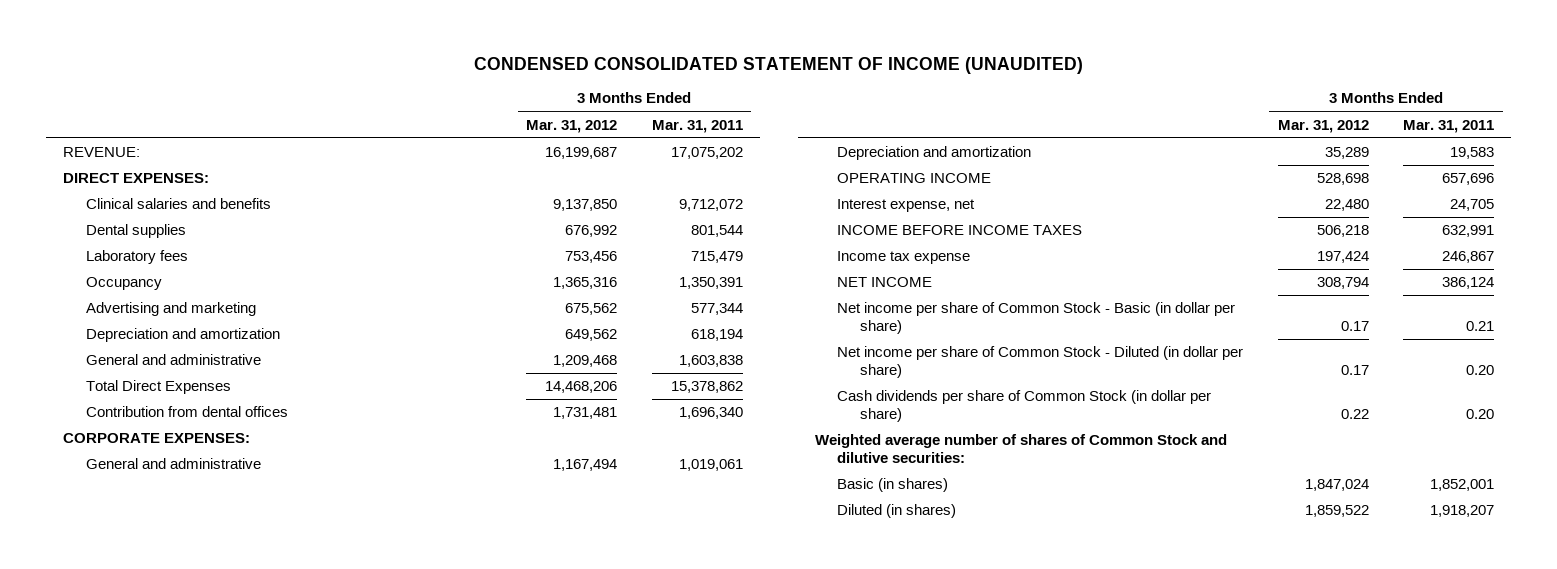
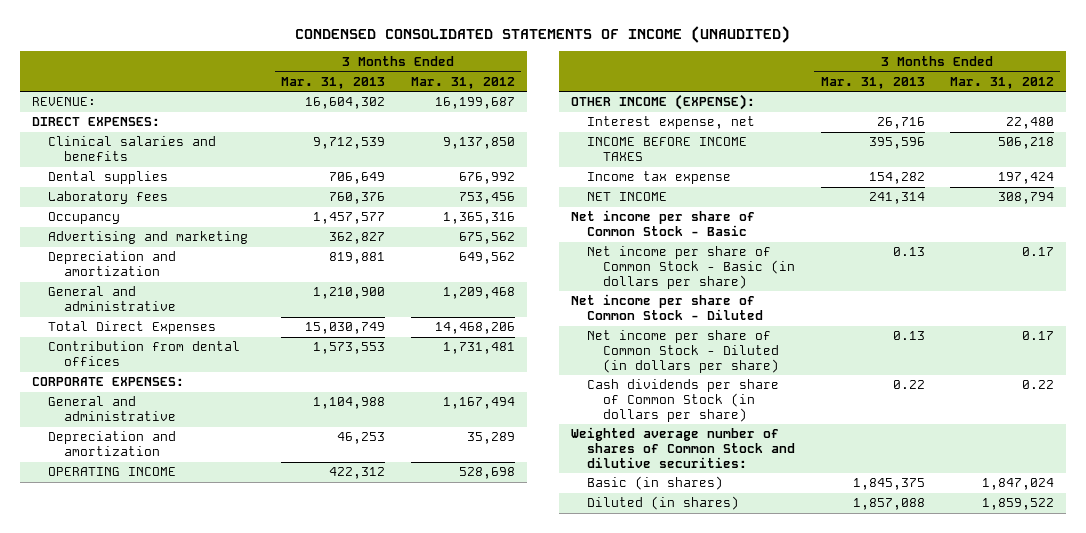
- CONDENSED CONSOLIDATED STATEMENT OF INCOME (UNAUDITED)
+ CONDENSED CONSOLIDATED STATEMENTS OF INCOME (UNAUDITED)
- | 3 Months Ended Mar. 31, 2012 | 3 Months Ended Mar. 31, 2011
+ | 3 Months Ended Mar. 31, 2013 | 3 Months Ended Mar. 31, 2012
+ OTHER INCOME (EXPENSE):
- Net income per share of Common Stock - Basic (in dollar per share) | 0.17 | 0.21
- Net income per share of Common Stock - Diluted (in dollar per share) | 0.17 | 0.20
- Cash dividends per share of Common Stock (in dollar per share) | 0.22 | 0.20
+ Net income per share of Common Stock - Basic
+ Net income per share of Common Stock - Basic (in dollars per share) | 0.13 | 0.17
+ Net income per share of Common Stock - Diluted
+ Net income per share of Common Stock - Diluted (in dollars per share) | 0.13 | 0.17
+ Cash dividends per share of Common Stock (in dollars per share) | 0.22 | 0.22

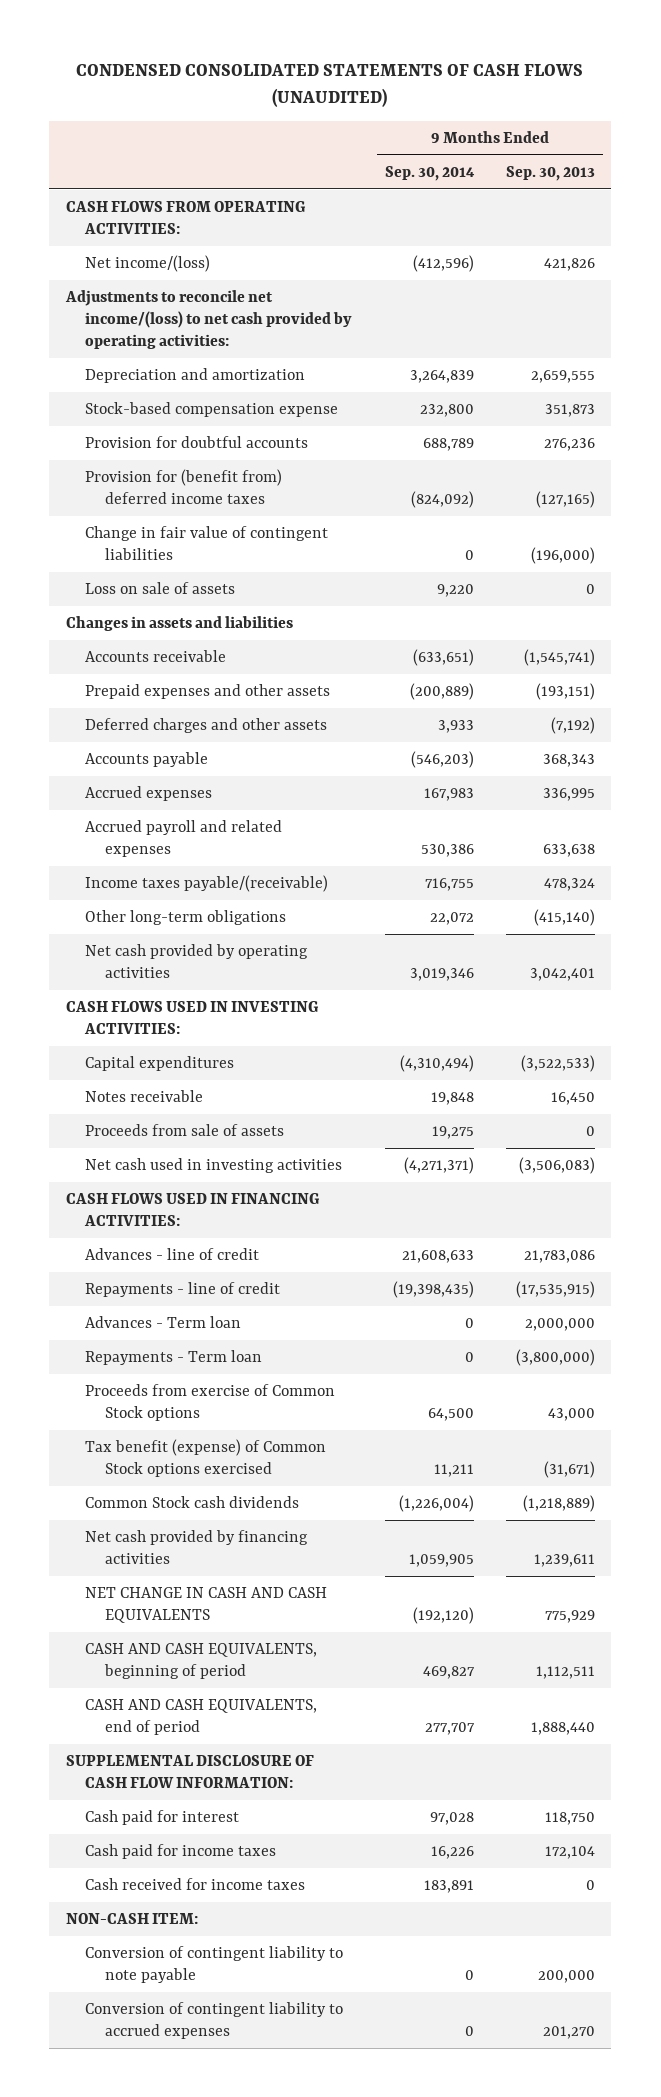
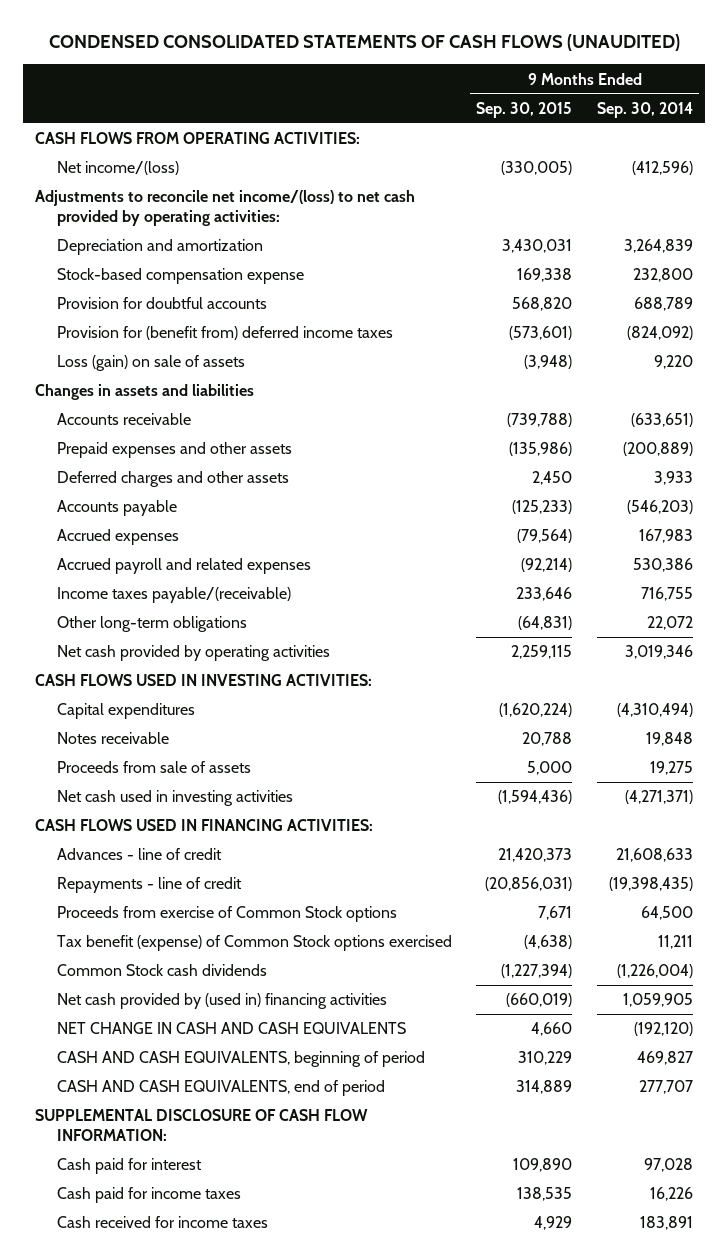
- | 9 Months Ended Sep. 30, 2014 | 9 Months Ended Sep. 30, 2013
+ | 9 Months Ended Sep. 30, 2015 | 9 Months Ended Sep. 30, 2014
- Change in fair value of contingent liabilities | 0 | (196,000)
- Loss on sale of assets | 9,220 | 0
+ Loss (gain) on sale of assets | (3,948) | 9,220
- Advances - Term loan | 0 | 2,000,000
- Repayments - Term loan | 0 | (3,800,000)
- Net cash provided by financing activities | 1,059,905 | 1,239,611
+ Net cash provided by (used in) financing activities | (660,019) | 1,059,905
- NON-CASH ITEM:
- Conversion of contingent liability to note payable | 0 | 200,000
- Conversion of contingent liability to accrued expenses | 0 | 201,270

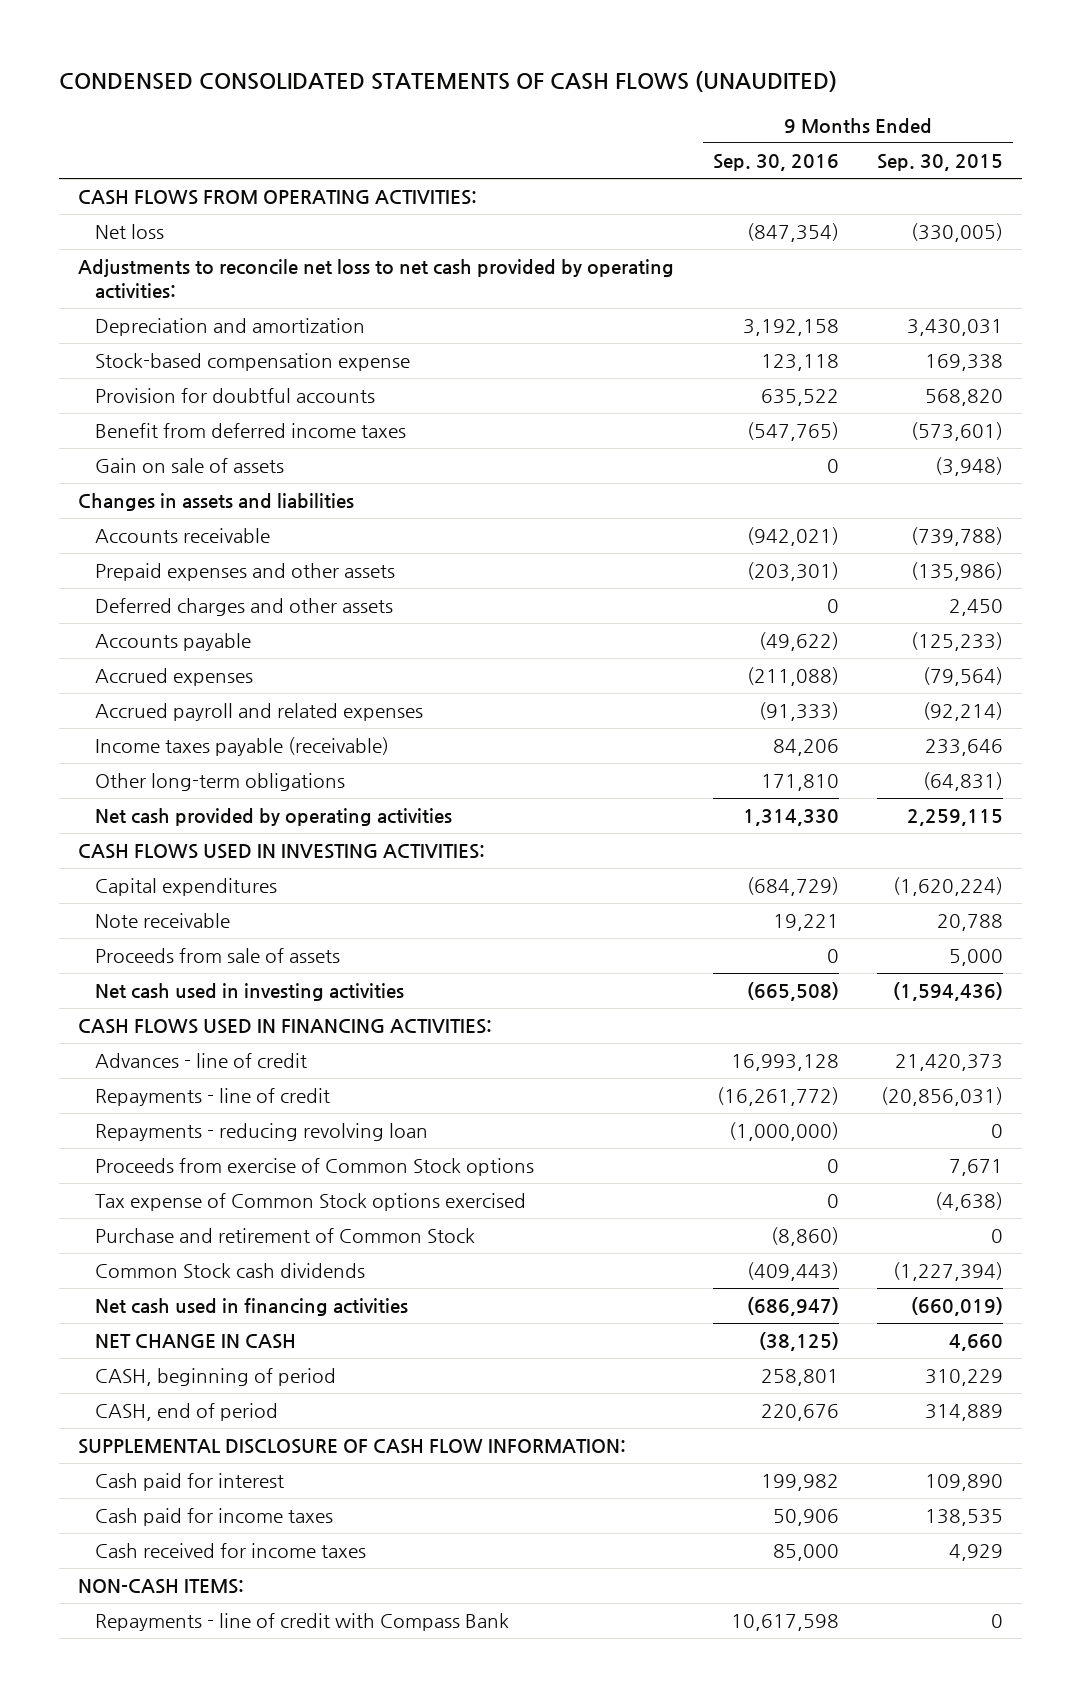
- | 9 Months Ended Sep. 30, 2015 | 9 Months Ended Sep. 30, 2014
+ | 9 Months Ended Sep. 30, 2016 | 9 Months Ended Sep. 30, 2015
- Net income/(loss) | (330,005) | (412,596)
- Adjustments to reconcile net income/(loss) to net cash provided by operating activities:
+ Net loss | (847,354) | (330,005)
+ Adjustments to reconcile net loss to net cash provided by operating activities:
- Provision for (benefit from) deferred income taxes | (573,601) | (824,092)
- Loss (gain) on sale of assets | (3,948) | 9,220
+ Benefit from deferred income taxes | (547,765) | (573,601)
+ Gain on sale of assets | 0 | (3,948)
- Income taxes payable/(receivable) | 233,646 | 716,755
+ Income taxes payable (receivable) | 84,206 | 233,646
- Notes receivable | 20,788 | 19,848
+ Note receivable | 19,221 | 20,788
+ Repayments - reducing revolving loan | (1,000,000) | 0
- Tax benefit (expense) of Common Stock options exercised | (4,638) | 11,211
+ Tax expense of Common Stock options exercised | 0 | (4,638)
+ Purchase and retirement of Common Stock | (8,860) | 0
- Net cash provided by (used in) financing activities | (660,019) | 1,059,905
- NET CHANGE IN CASH AND CASH EQUIVALENTS | 4,660 | (192,120)
- CASH AND CASH EQUIVALENTS, beginning of period | 310,229 | 469,827
- CASH AND CASH EQUIVALENTS, end of period | 314,889 | 277,707
+ Net cash used in financing activities | (686,947) | (660,019)
+ NET CHANGE IN CASH | (38,125) | 4,660
+ CASH, beginning of period | 258,801 | 310,229
+ CASH, end of period | 220,676 | 314,889
+ NON-CASH ITEMS:
+ Repayments - line of credit with Compass Bank | 10,617,598 | 0

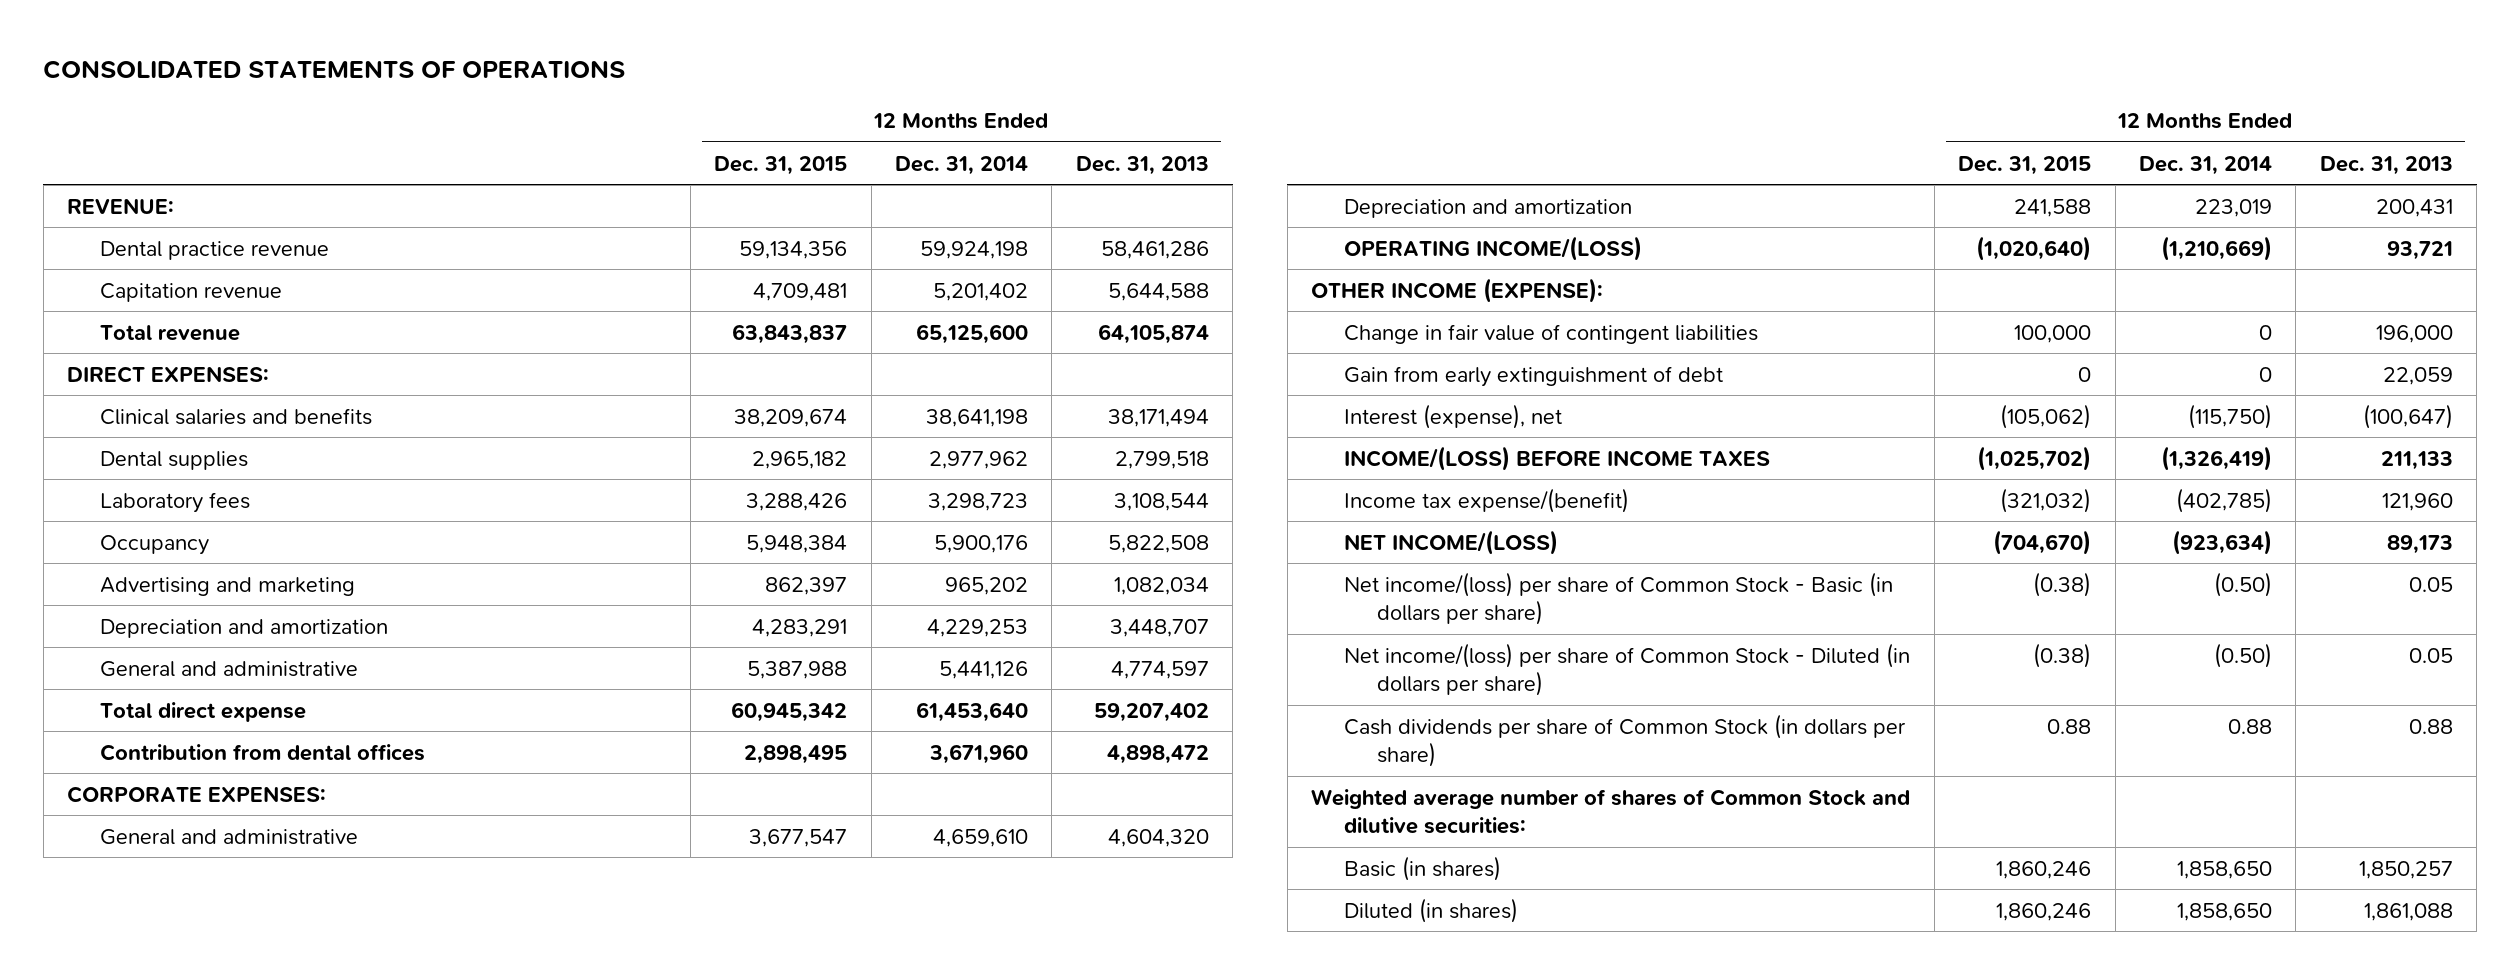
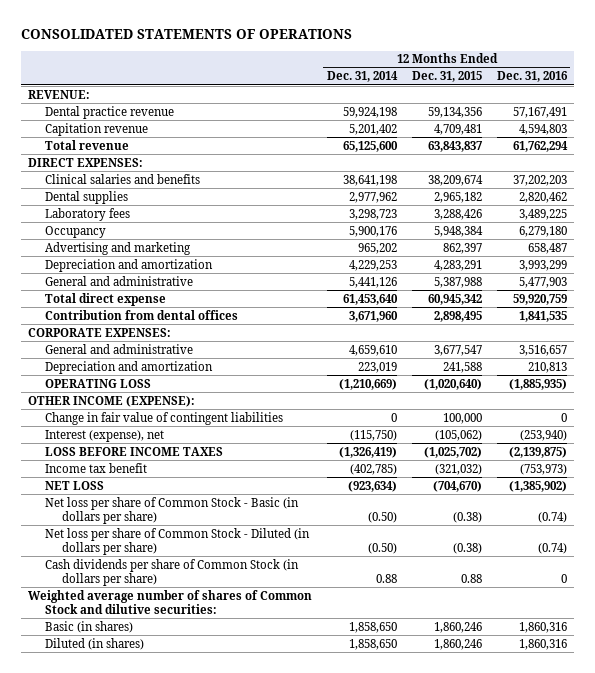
- | 12 Months Ended Dec. 31, 2015 | 12 Months Ended Dec. 31, 2014 | 12 Months Ended Dec. 31, 2013
+ | 12 Months Ended Dec. 31, 2014 | 12 Months Ended Dec. 31, 2015 | 12 Months Ended Dec. 31, 2016
- OPERATING INCOME/(LOSS) | (1,020,640) | (1,210,669) | 93,721
+ OPERATING LOSS | (1,210,669) | (1,020,640) | (1,885,935)
- Gain from early extinguishment of debt | 0 | 0 | 22,059
- INCOME/(LOSS) BEFORE INCOME TAXES | (1,025,702) | (1,326,419) | 211,133
- Income tax expense/(benefit) | (321,032) | (402,785) | 121,960
- NET INCOME/(LOSS) | (704,670) | (923,634) | 89,173
- Net income/(loss) per share of Common Stock - Basic (in dollars per share) | (0.38) | (0.50) | 0.05
- Net income/(loss) per share of Common Stock - Diluted (in dollars per share) | (0.38) | (0.50) | 0.05
+ LOSS BEFORE INCOME TAXES | (1,326,419) | (1,025,702) | (2,139,875)
+ Income tax benefit | (402,785) | (321,032) | (753,973)
+ NET LOSS | (923,634) | (704,670) | (1,385,902)
+ Net loss per share of Common Stock - Basic (in dollars per share) | (0.50) | (0.38) | (0.74)
+ Net loss per share of Common Stock - Diluted (in dollars per share) | (0.50) | (0.38) | (0.74)

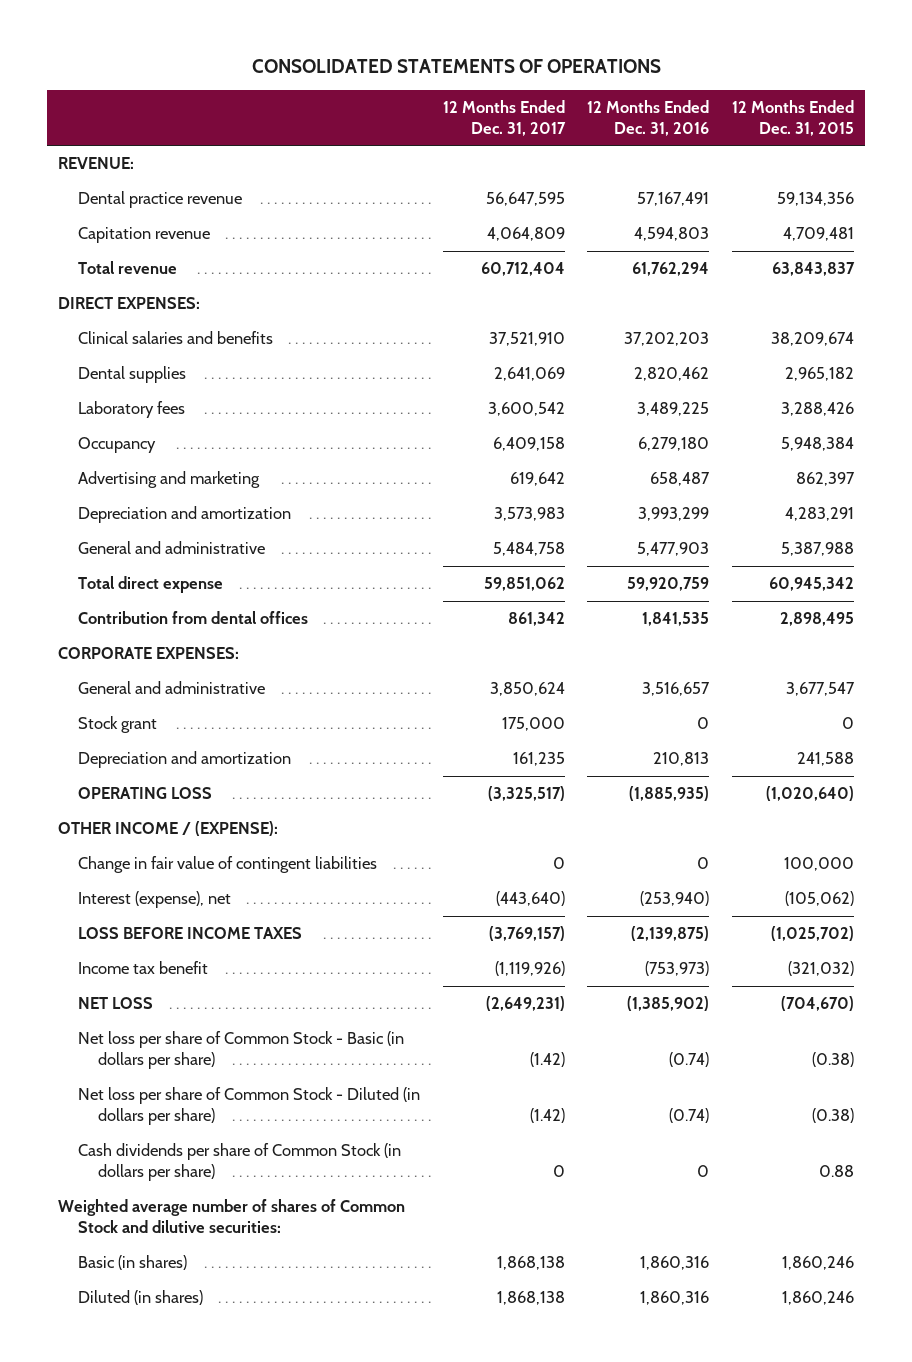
- | 12 Months Ended Dec. 31, 2014 | 12 Months Ended Dec. 31, 2015 | 12 Months Ended Dec. 31, 2016
+ | 12 Months Ended Dec. 31, 2017 | 12 Months Ended Dec. 31, 2016 | 12 Months Ended Dec. 31, 2015
+ Stock grant | 175,000 | 0 | 0
- OTHER INCOME (EXPENSE):
+ OTHER INCOME / (EXPENSE):

